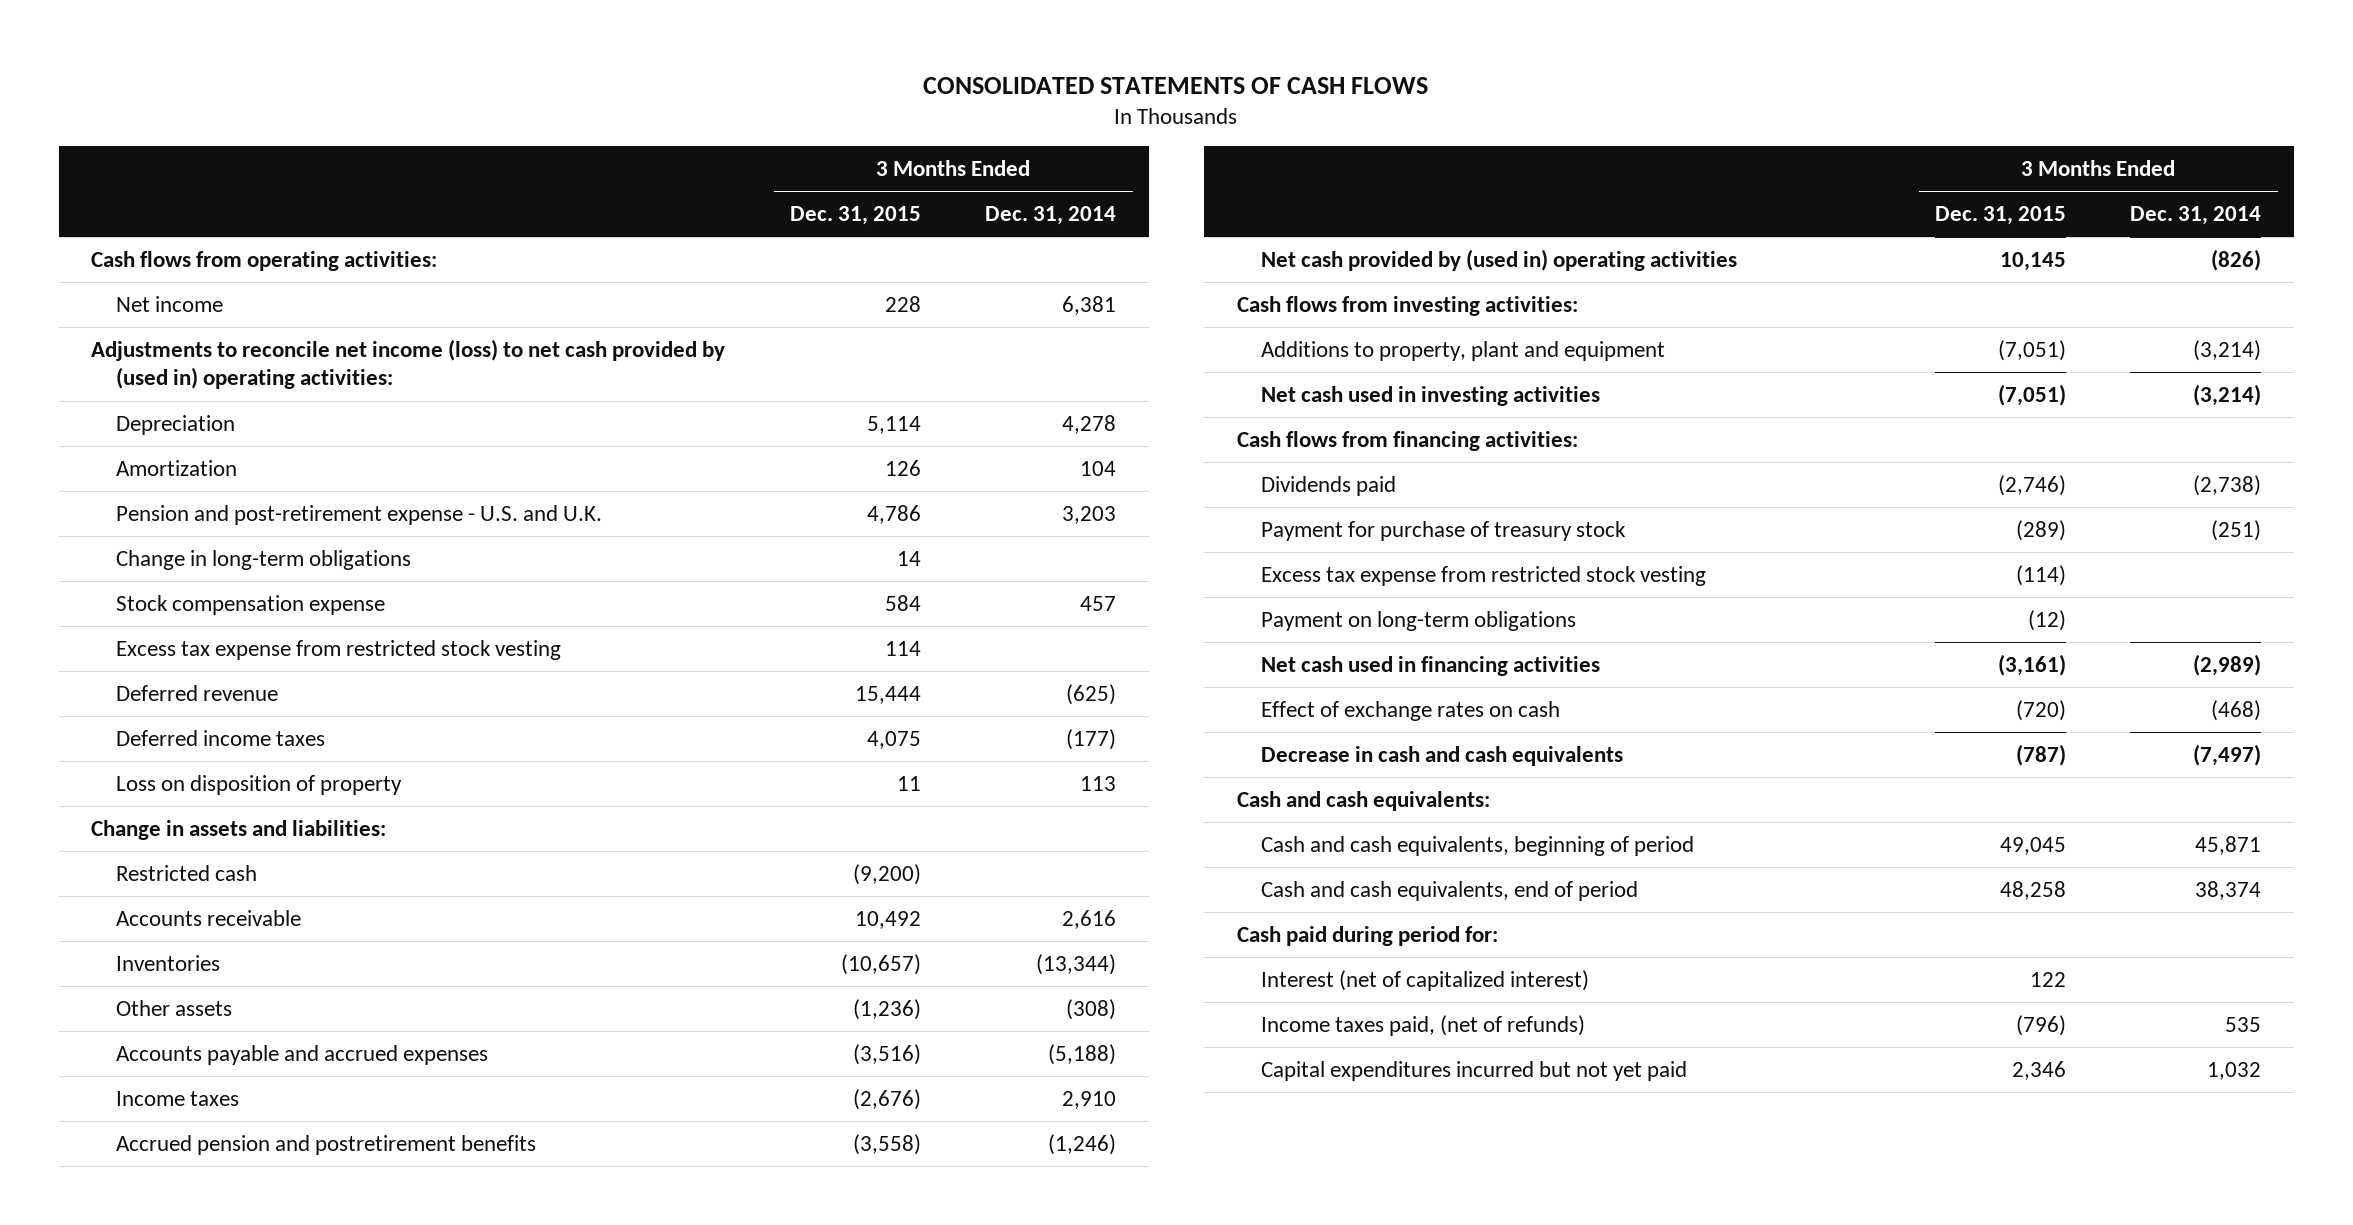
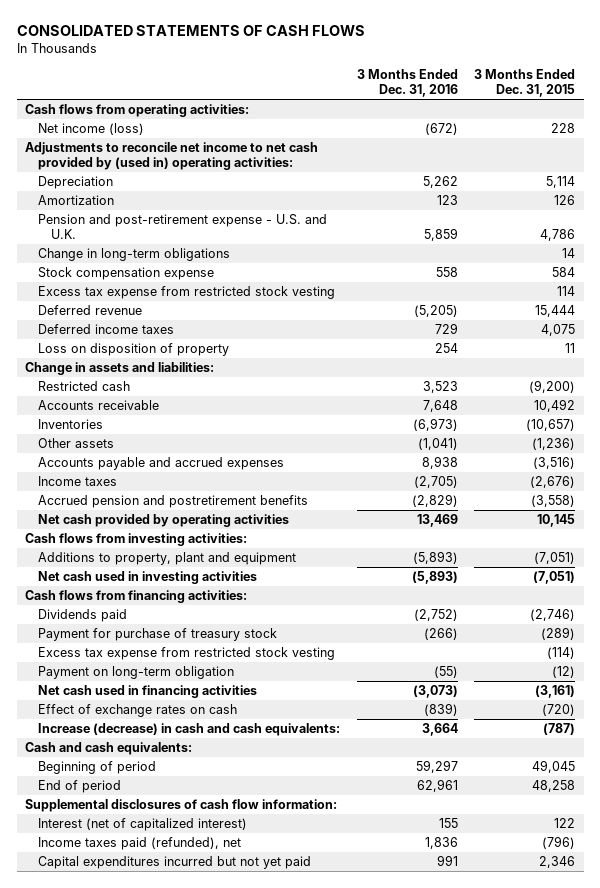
- | 3 Months Ended Dec. 31, 2015 | 3 Months Ended Dec. 31, 2014
+ | 3 Months Ended Dec. 31, 2016 | 3 Months Ended Dec. 31, 2015
- Net income | 228 | 6,381
- Adjustments to reconcile net income (loss) to net cash provided by (used in) operating activities:
+ Net income (loss) | (672) | 228
+ Adjustments to reconcile net income to net cash provided by (used in) operating activities:
- Net cash provided by (used in) operating activities | 10,145 | (826)
+ Net cash provided by operating activities | 13,469 | 10,145
- Payment on long-term obligations | (12) |
+ Payment on long-term obligation | (55) | (12)
- Decrease in cash and cash equivalents | (787) | (7,497)
+ Increase (decrease) in cash and cash equivalents: | 3,664 | (787)
- Cash and cash equivalents, beginning of period | 49,045 | 45,871
- Cash and cash equivalents, end of period | 48,258 | 38,374
- Cash paid during period for:
+ Beginning of period | 59,297 | 49,045
+ End of period | 62,961 | 48,258
+ Supplemental disclosures of cash flow information:
- Income taxes paid, (net of refunds) | (796) | 535
+ Income taxes paid (refunded), net | 1,836 | (796)

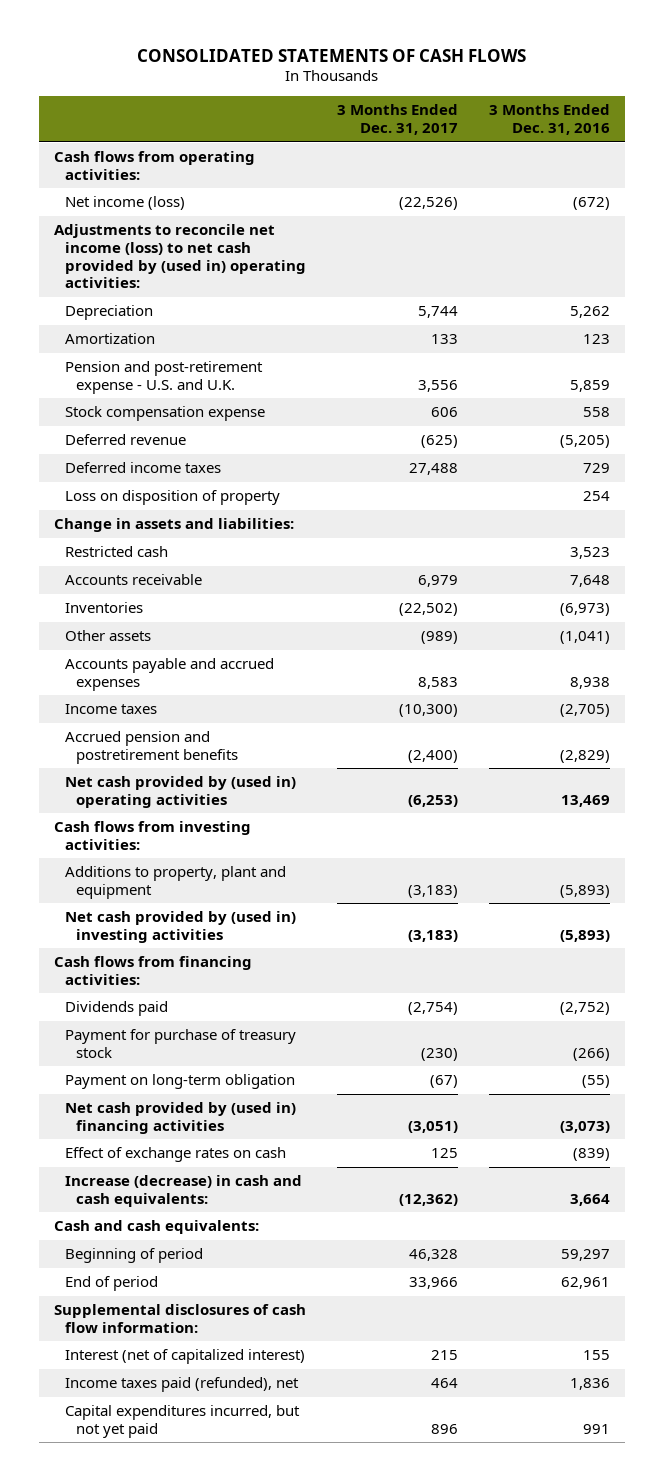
- | 3 Months Ended Dec. 31, 2016 | 3 Months Ended Dec. 31, 2015
+ | 3 Months Ended Dec. 31, 2017 | 3 Months Ended Dec. 31, 2016
- Adjustments to reconcile net income to net cash provided by (used in) operating activities:
+ Adjustments to reconcile net income (loss) to net cash provided by (used in) operating activities:
- Change in long-term obligations | | 14
- Excess tax expense from restricted stock vesting | | 114
- Net cash provided by operating activities | 13,469 | 10,145
+ Net cash provided by (used in) operating activities | (6,253) | 13,469
- Net cash used in investing activities | (5,893) | (7,051)
+ Net cash provided by (used in) investing activities | (3,183) | (5,893)
- Excess tax expense from restricted stock vesting | | (114)
- Net cash used in financing activities | (3,073) | (3,161)
+ Net cash provided by (used in) financing activities | (3,051) | (3,073)
- Capital expenditures incurred but not yet paid | 991 | 2,346
+ Capital expenditures incurred, but not yet paid | 896 | 991

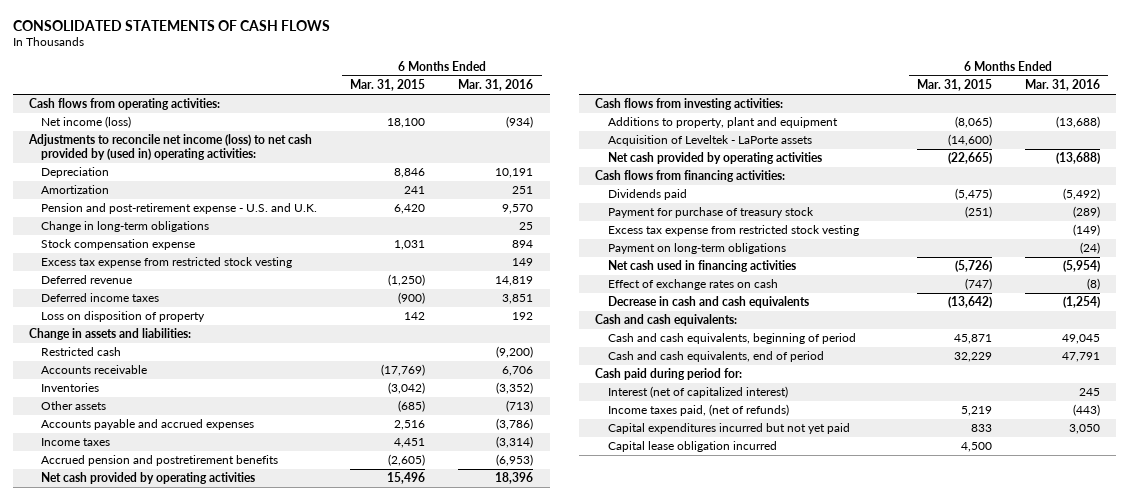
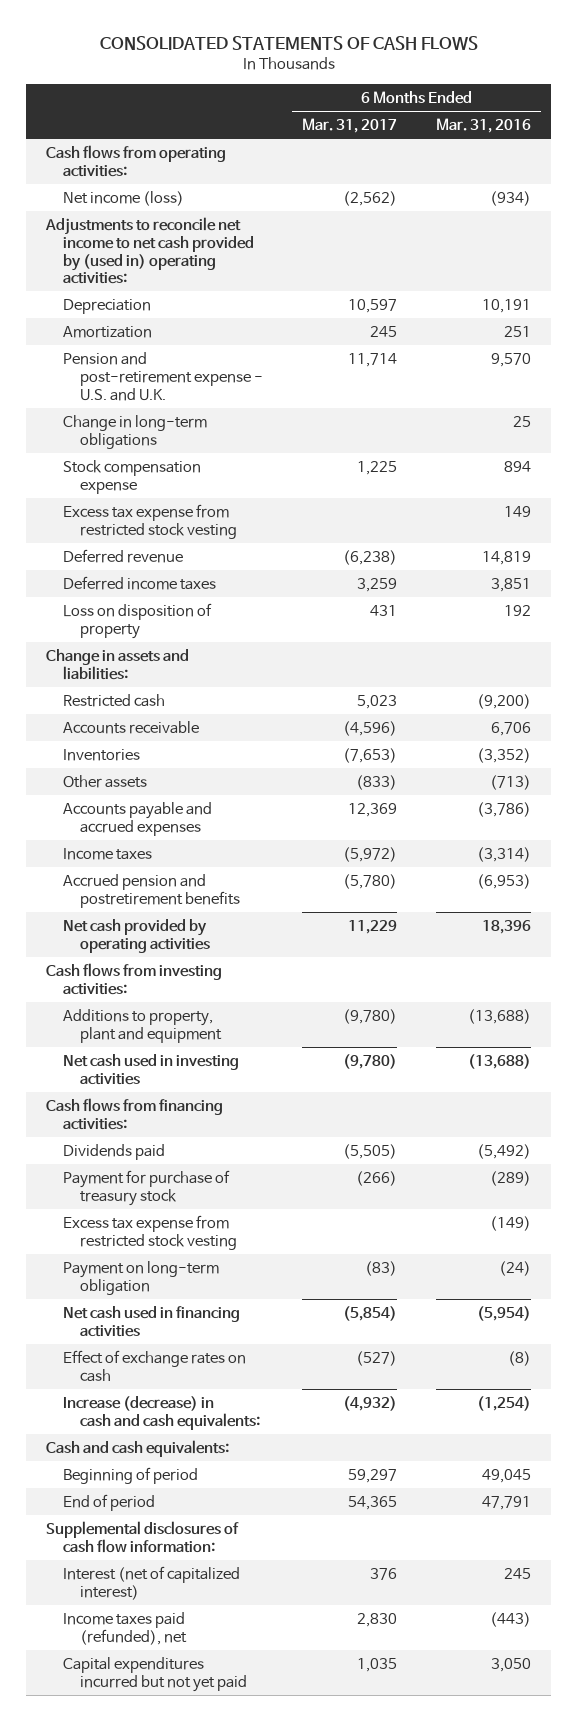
- | 6 Months Ended Mar. 31, 2015 | 6 Months Ended Mar. 31, 2016
+ | 6 Months Ended Mar. 31, 2017 | 6 Months Ended Mar. 31, 2016
- Adjustments to reconcile net income (loss) to net cash provided by (used in) operating activities:
+ Adjustments to reconcile net income to net cash provided by (used in) operating activities:
- Acquisition of Leveltek - LaPorte assets | (14,600) |
- Net cash provided by operating activities | (22,665) | (13,688)
+ Net cash used in investing activities | (9,780) | (13,688)
- Payment on long-term obligations | | (24)
+ Payment on long-term obligation | (83) | (24)
- Decrease in cash and cash equivalents | (13,642) | (1,254)
+ Increase (decrease) in cash and cash equivalents: | (4,932) | (1,254)
- Cash and cash equivalents, beginning of period | 45,871 | 49,045
- Cash and cash equivalents, end of period | 32,229 | 47,791
- Cash paid during period for:
+ Beginning of period | 59,297 | 49,045
+ End of period | 54,365 | 47,791
+ Supplemental disclosures of cash flow information:
- Income taxes paid, (net of refunds) | 5,219 | (443)
+ Income taxes paid (refunded), net | 2,830 | (443)
- Capital lease obligation incurred | 4,500 |

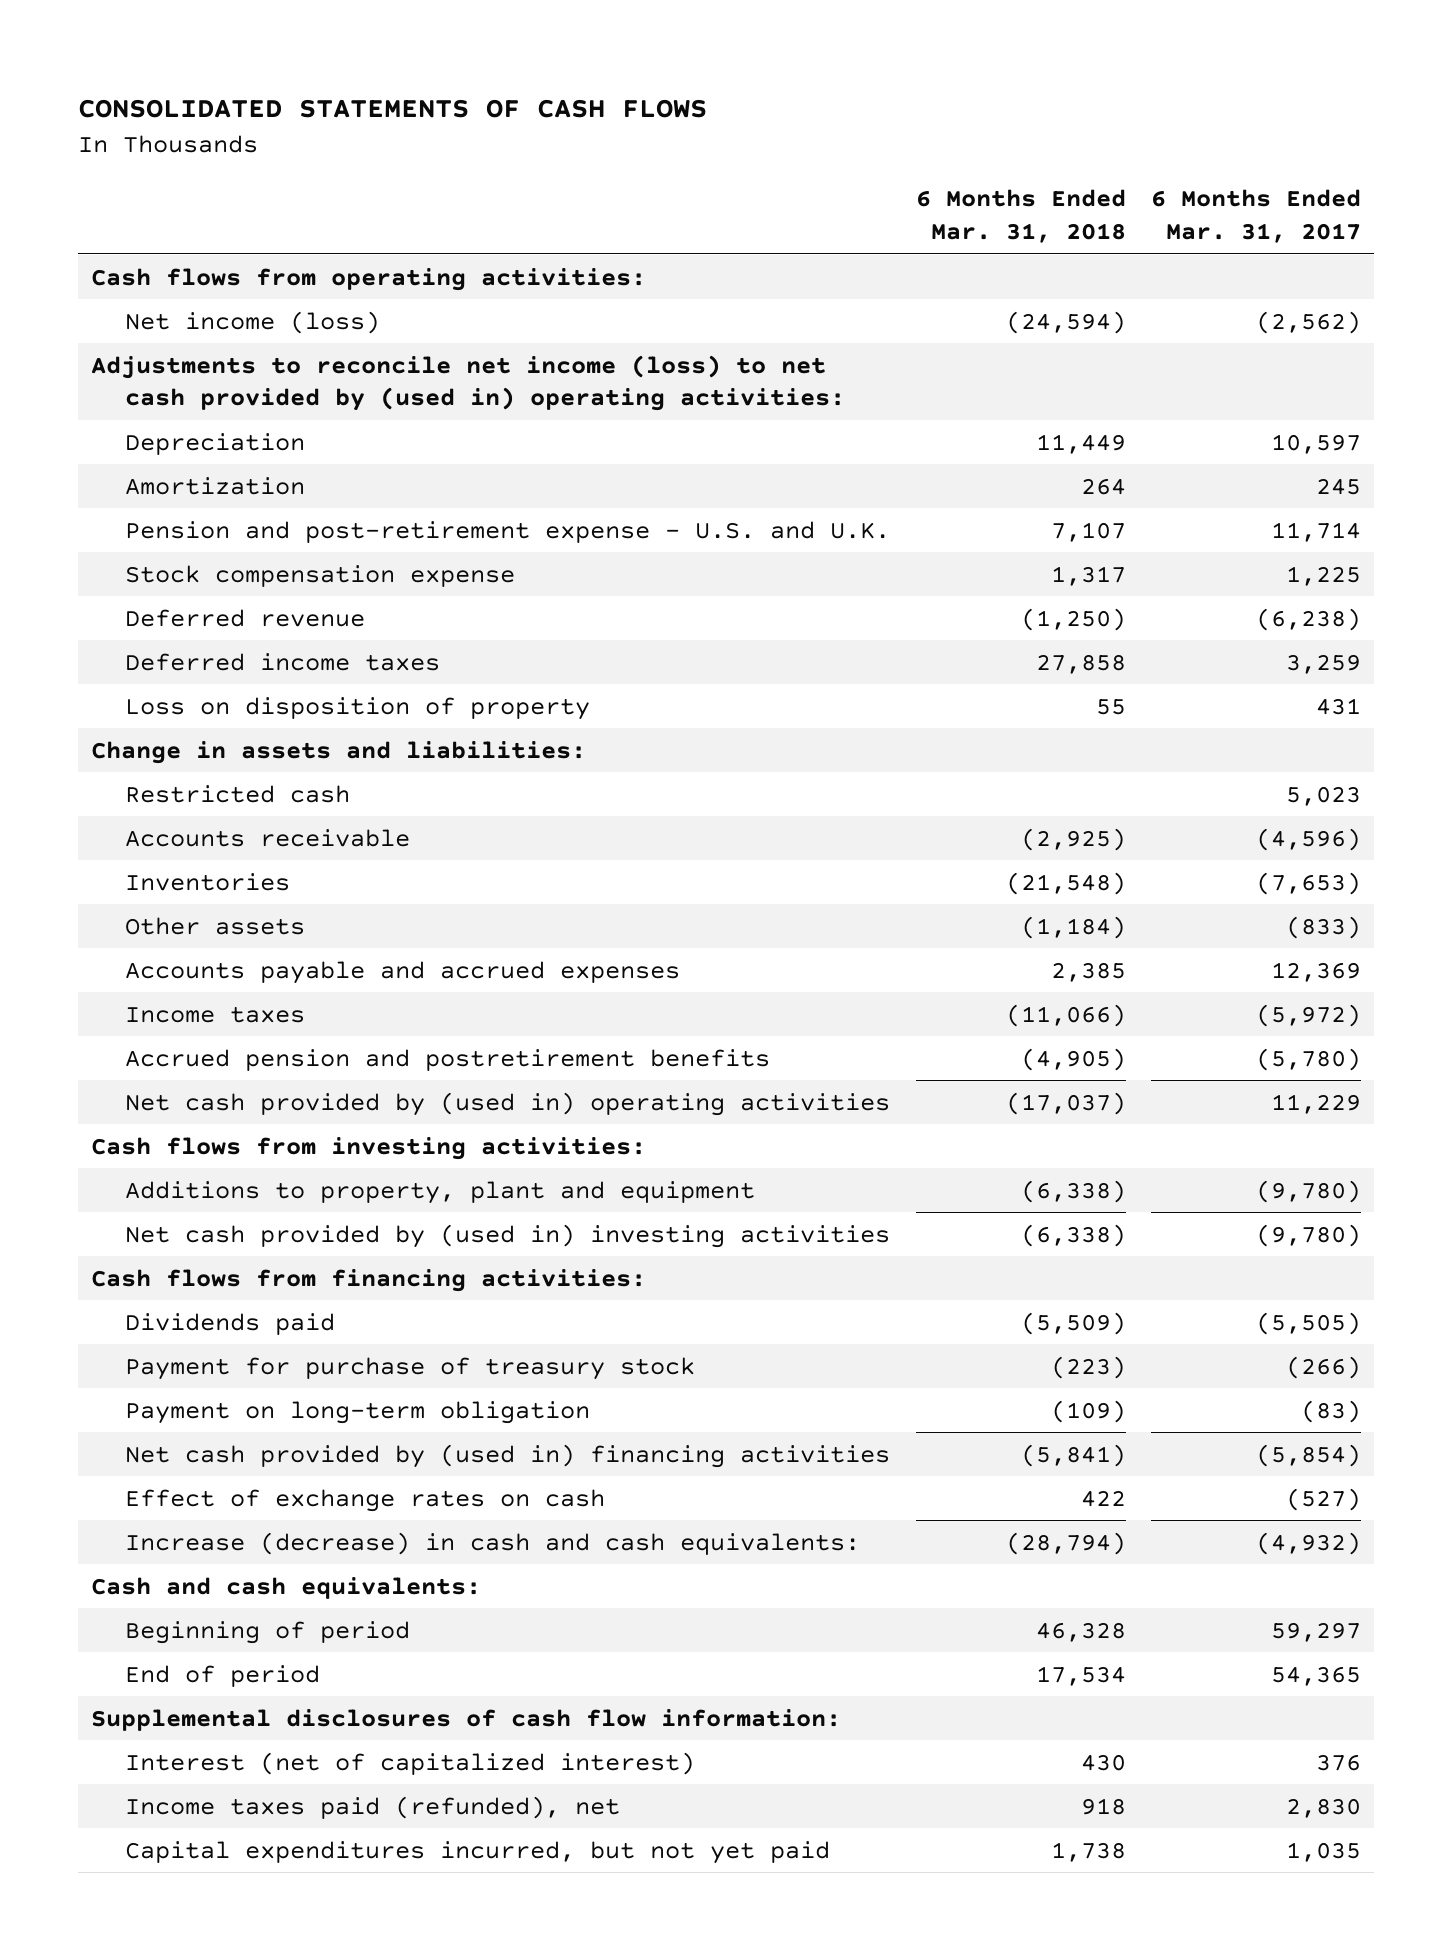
- | 6 Months Ended Mar. 31, 2017 | 6 Months Ended Mar. 31, 2016
+ | 6 Months Ended Mar. 31, 2018 | 6 Months Ended Mar. 31, 2017
- Adjustments to reconcile net income to net cash provided by (used in) operating activities:
+ Adjustments to reconcile net income (loss) to net cash provided by (used in) operating activities:
- Change in long-term obligations | | 25
- Excess tax expense from restricted stock vesting | | 149
- Net cash provided by operating activities | 11,229 | 18,396
+ Net cash provided by (used in) operating activities | (17,037) | 11,229
- Net cash used in investing activities | (9,780) | (13,688)
+ Net cash provided by (used in) investing activities | (6,338) | (9,780)
- Excess tax expense from restricted stock vesting | | (149)
- Net cash used in financing activities | (5,854) | (5,954)
+ Net cash provided by (used in) financing activities | (5,841) | (5,854)
- Capital expenditures incurred but not yet paid | 1,035 | 3,050
+ Capital expenditures incurred, but not yet paid | 1,738 | 1,035

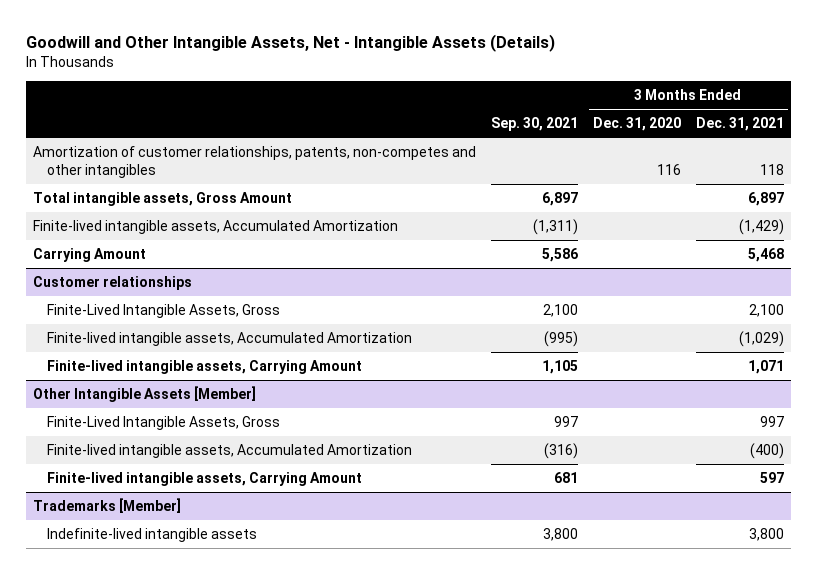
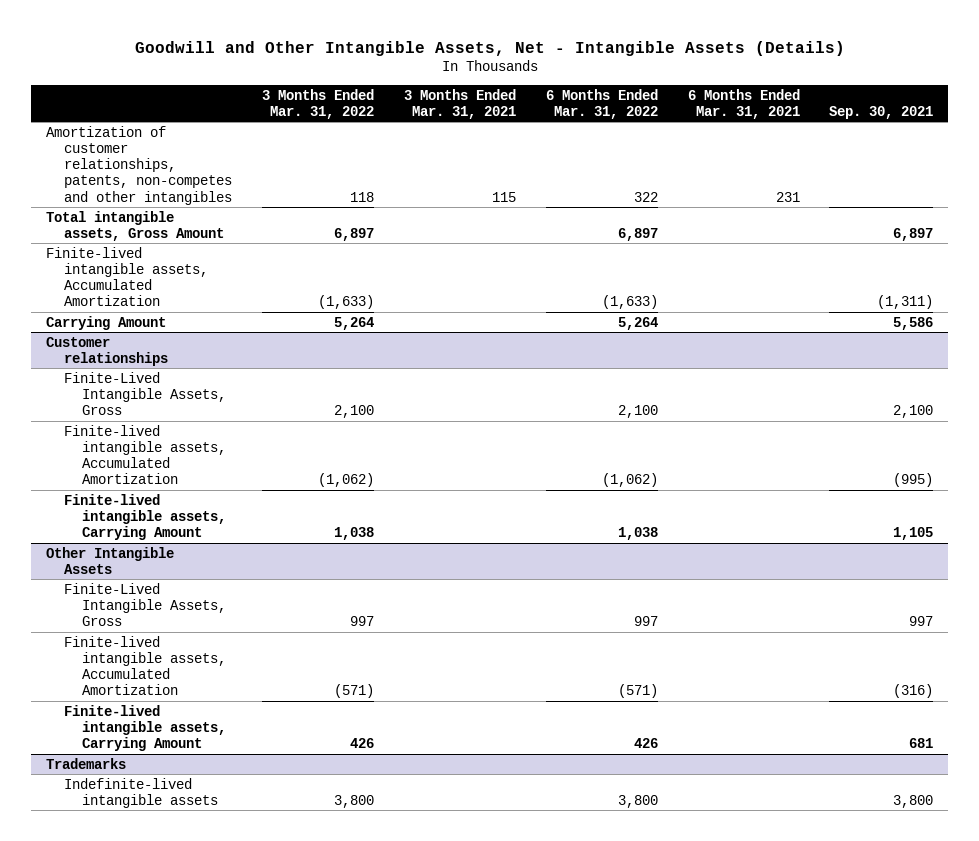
- | Sep. 30, 2021 | 3 Months Ended Dec. 31, 2020 | 3 Months Ended Dec. 31, 2021
+ | 3 Months Ended Mar. 31, 2022 | 3 Months Ended Mar. 31, 2021 | 6 Months Ended Mar. 31, 2022 | 6 Months Ended Mar. 31, 2021 | Sep. 30, 2021
- Other Intangible Assets [Member]
+ Other Intangible Assets
- Trademarks [Member]
+ Trademarks

